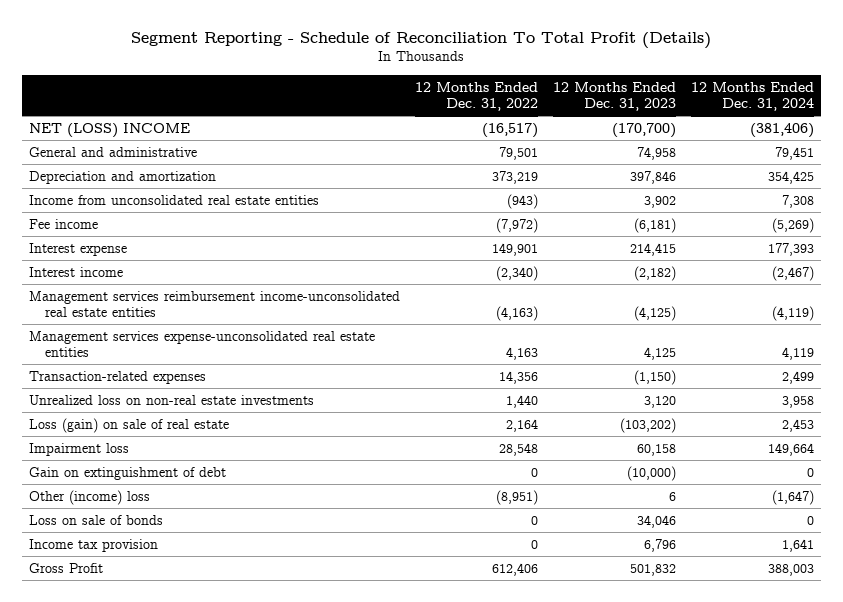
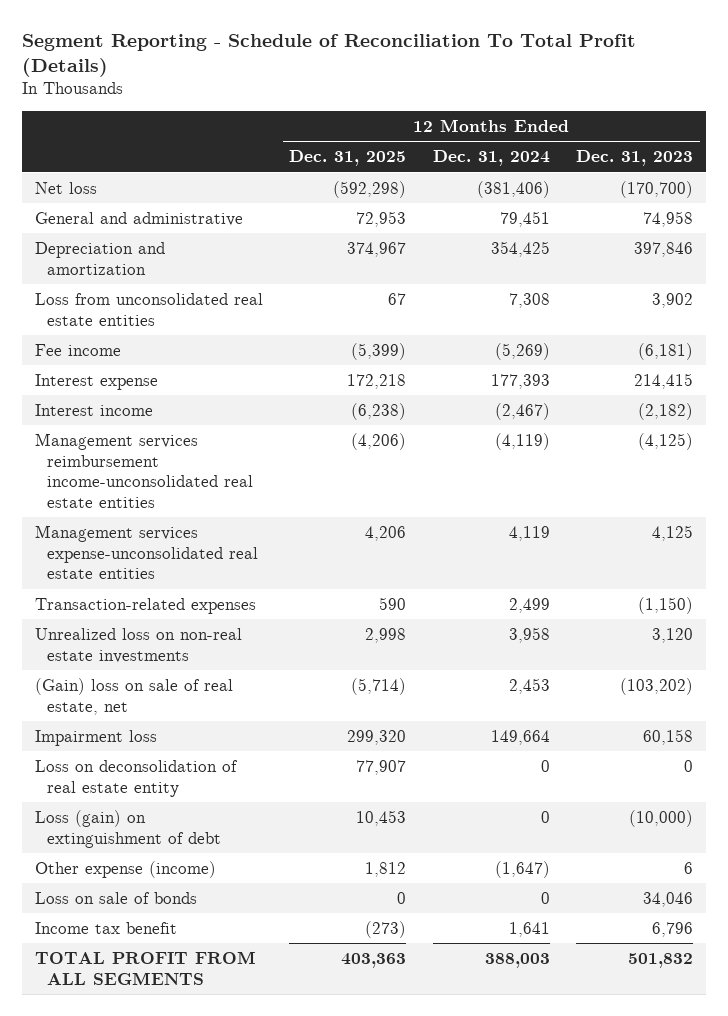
- | 12 Months Ended Dec. 31, 2022 | 12 Months Ended Dec. 31, 2023 | 12 Months Ended Dec. 31, 2024
+ | 12 Months Ended Dec. 31, 2025 | 12 Months Ended Dec. 31, 2024 | 12 Months Ended Dec. 31, 2023
- NET (LOSS) INCOME | (16,517) | (170,700) | (381,406)
+ Net loss | (592,298) | (381,406) | (170,700)
- Income from unconsolidated real estate entities | (943) | 3,902 | 7,308
+ Loss from unconsolidated real estate entities | 67 | 7,308 | 3,902
- Loss (gain) on sale of real estate | 2,164 | (103,202) | 2,453
+ (Gain) loss on sale of real estate, net | (5,714) | 2,453 | (103,202)
- Gain on extinguishment of debt | 0 | (10,000) | 0
- Other (income) loss | (8,951) | 6 | (1,647)
+ Loss on deconsolidation of real estate entity | 77,907 | 0 | 0
+ Loss (gain) on extinguishment of debt | 10,453 | 0 | (10,000)
+ Other expense (income) | 1,812 | (1,647) | 6
- Income tax provision | 0 | 6,796 | 1,641
- Gross Profit | 612,406 | 501,832 | 388,003
+ Income tax benefit | (273) | 1,641 | 6,796
+ TOTAL PROFIT FROM ALL SEGMENTS | 403,363 | 388,003 | 501,832

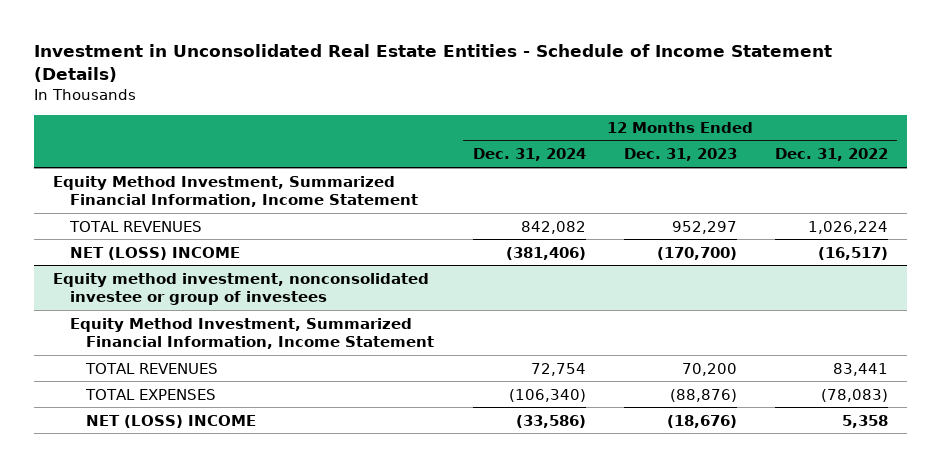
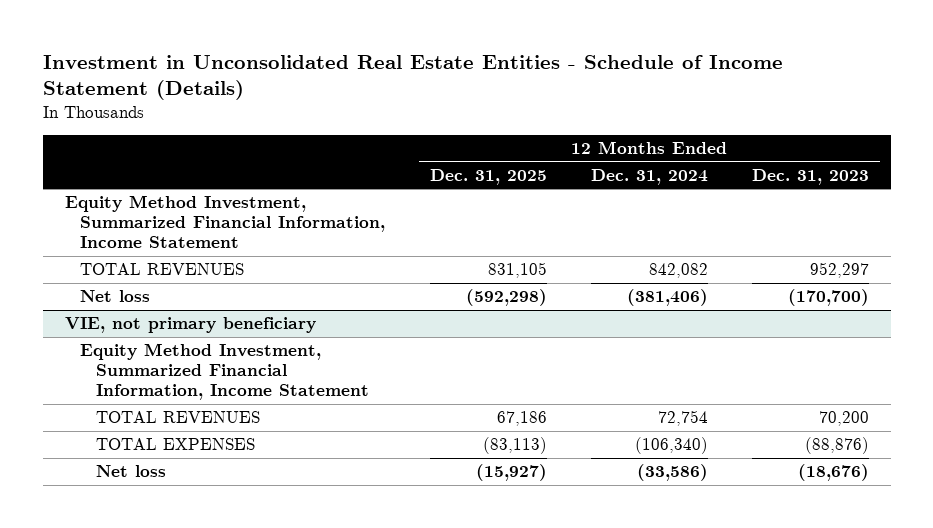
- | 12 Months Ended Dec. 31, 2024 | 12 Months Ended Dec. 31, 2023 | 12 Months Ended Dec. 31, 2022
+ | 12 Months Ended Dec. 31, 2025 | 12 Months Ended Dec. 31, 2024 | 12 Months Ended Dec. 31, 2023
- NET (LOSS) INCOME | (381,406) | (170,700) | (16,517)
- Equity method investment, nonconsolidated investee or group of investees
+ Net loss | (592,298) | (381,406) | (170,700)
+ VIE, not primary beneficiary
- NET (LOSS) INCOME | (33,586) | (18,676) | 5,358
+ Net loss | (15,927) | (33,586) | (18,676)

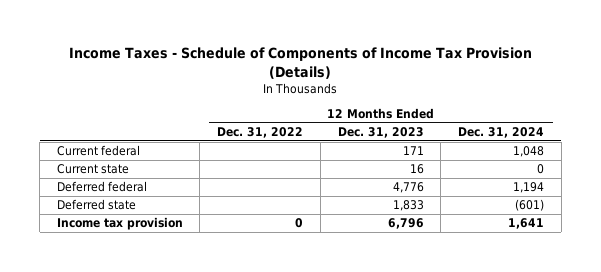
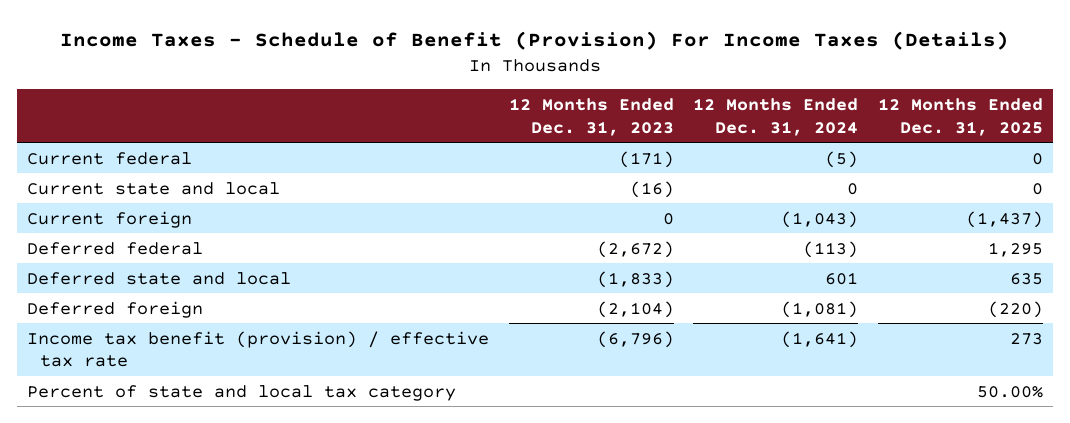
- Income Taxes - Schedule of Components of Income Tax Provision (Details)
+ Income Taxes - Schedule of Benefit (Provision) For Income Taxes (Details)
- | 12 Months Ended Dec. 31, 2022 | 12 Months Ended Dec. 31, 2023 | 12 Months Ended Dec. 31, 2024
+ | 12 Months Ended Dec. 31, 2023 | 12 Months Ended Dec. 31, 2024 | 12 Months Ended Dec. 31, 2025
- Current federal | | 171 | 1,048
- Current state | | 16 | 0
- Deferred federal | | 4,776 | 1,194
- Deferred state | | 1,833 | (601)
- Income tax provision | 0 | 6,796 | 1,641
+ Current federal | (171) | (5) | 0
+ Current state and local | (16) | 0 | 0
+ Current foreign | 0 | (1,043) | (1,437)
+ Deferred federal | (2,672) | (113) | 1,295
+ Deferred state and local | (1,833) | 601 | 635
+ Deferred foreign | (2,104) | (1,081) | (220)
+ Income tax benefit (provision) / effective tax rate | (6,796) | (1,641) | 273
+ Percent of state and local tax category | | | 50.00%

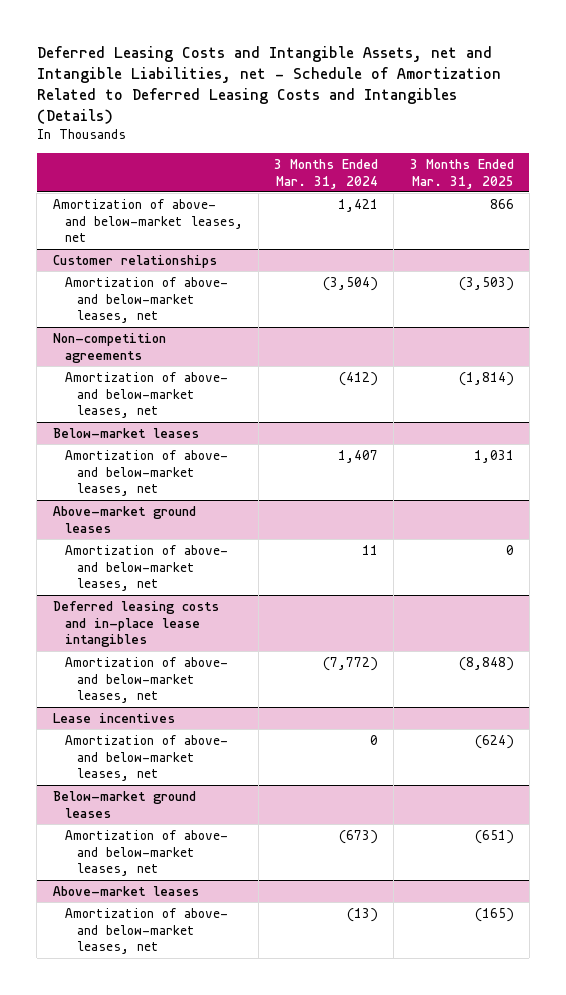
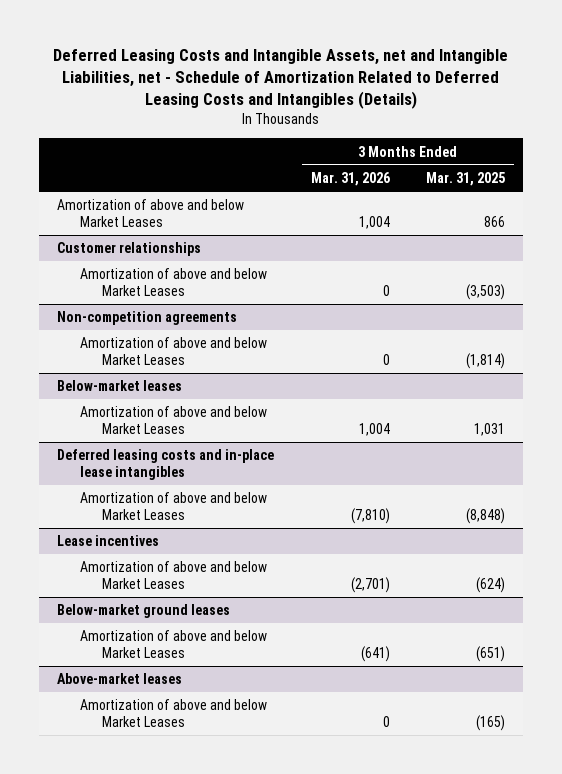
- | 3 Months Ended Mar. 31, 2024 | 3 Months Ended Mar. 31, 2025
+ | 3 Months Ended Mar. 31, 2026 | 3 Months Ended Mar. 31, 2025
- Amortization of above- and below-market leases, net | 1,421 | 866
+ Amortization of above and below Market Leases | 1,004 | 866
@ Customer relationships
- Amortization of above- and below-market leases, net | (3,504) | (3,503)
+ Amortization of above and below Market Leases | 0 | (3,503)
@ Non-competition agreements
- Amortization of above- and below-market leases, net | (412) | (1,814)
+ Amortization of above and below Market Leases | 0 | (1,814)
@ Below-market leases
- Amortization of above- and below-market leases, net | 1,407 | 1,031
- Above-market ground leases
- Amortization of above- and below-market leases, net | 11 | 0
@ Below-market leases
+ Amortization of above and below Market Leases | 1,004 | 1,031
@ Deferred leasing costs and in-place lease intangibles
- Amortization of above- and below-market leases, net | (7,772) | (8,848)
+ Amortization of above and below Market Leases | (7,810) | (8,848)
@ Lease incentives
- Amortization of above- and below-market leases, net | 0 | (624)
+ Amortization of above and below Market Leases | (2,701) | (624)
@ Below-market ground leases
- Amortization of above- and below-market leases, net | (673) | (651)
+ Amortization of above and below Market Leases | (641) | (651)
@ Above-market leases
- Amortization of above- and below-market leases, net | (13) | (165)
+ Amortization of above and below Market Leases | 0 | (165)

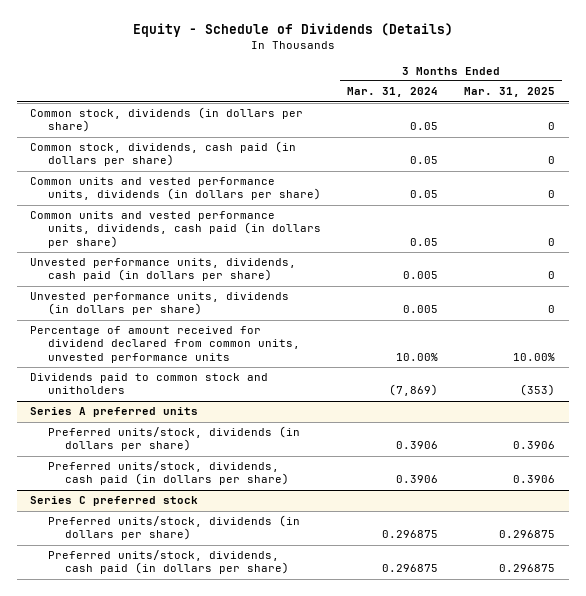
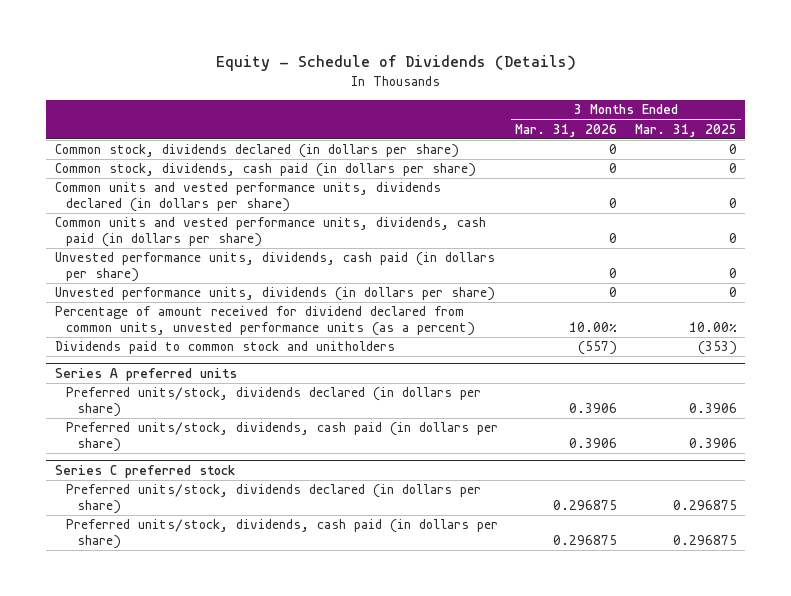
- | 3 Months Ended Mar. 31, 2024 | 3 Months Ended Mar. 31, 2025
+ | 3 Months Ended Mar. 31, 2026 | 3 Months Ended Mar. 31, 2025
- Common stock, dividends (in dollars per share) | 0.05 | 0
+ Common stock, dividends declared (in dollars per share) | 0 | 0
- Common units and vested performance units, dividends (in dollars per share) | 0.05 | 0
+ Common units and vested performance units, dividends declared (in dollars per share) | 0 | 0
- Percentage of amount received for dividend declared from common units, unvested performance units | 10.00% | 10.00%
+ Percentage of amount received for dividend declared from common units, unvested performance units (as a percent) | 10.00% | 10.00%
@ Series A preferred units
- Preferred units/stock, dividends (in dollars per share) | 0.3906 | 0.3906
+ Preferred units/stock, dividends declared (in dollars per share) | 0.3906 | 0.3906
@ Series C preferred stock
- Preferred units/stock, dividends (in dollars per share) | 0.296875 | 0.296875
+ Preferred units/stock, dividends declared (in dollars per share) | 0.296875 | 0.296875

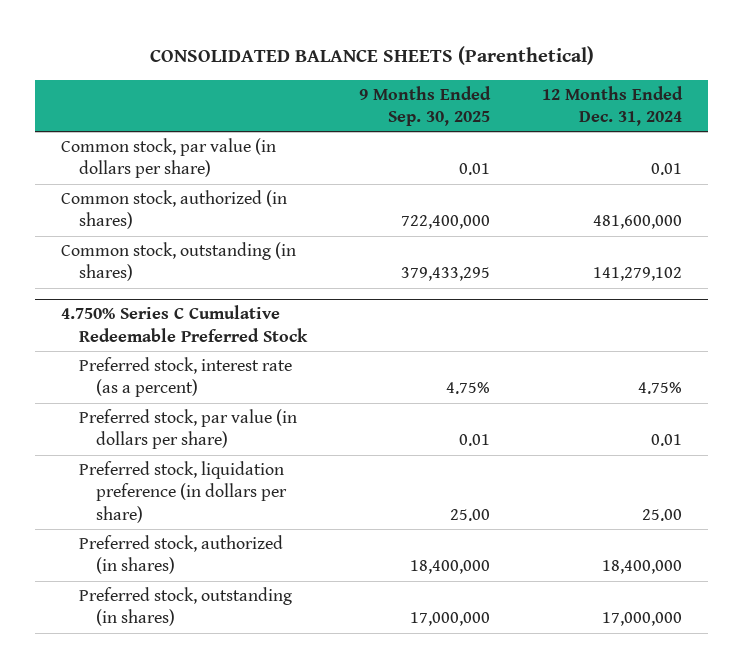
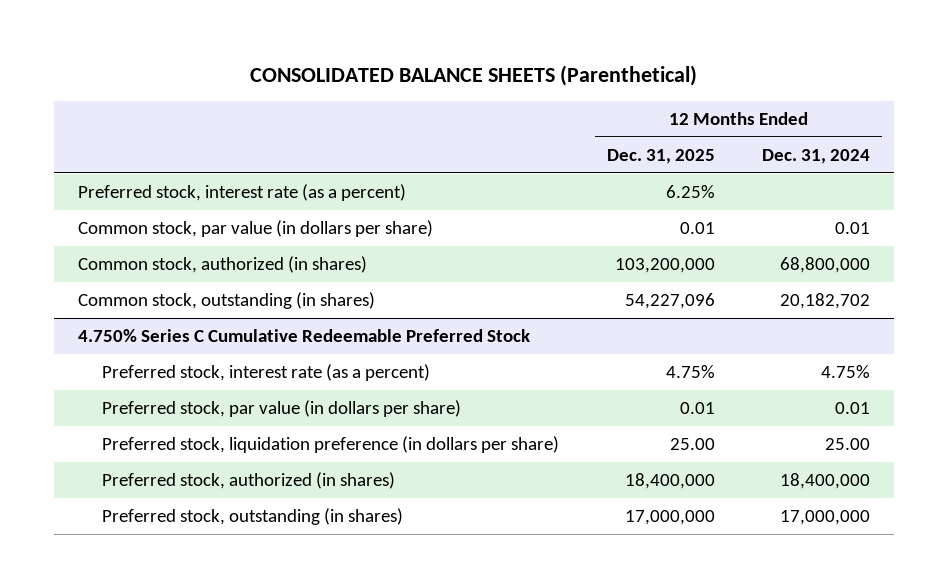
- | 9 Months Ended Sep. 30, 2025 | 12 Months Ended Dec. 31, 2024
+ | 12 Months Ended Dec. 31, 2025 | 12 Months Ended Dec. 31, 2024
+ Preferred stock, interest rate (as a percent) | 6.25% |
- Common stock, authorized (in shares) | 722,400,000 | 481,600,000
- Common stock, outstanding (in shares) | 379,433,295 | 141,279,102
+ Common stock, authorized (in shares) | 103,200,000 | 68,800,000
+ Common stock, outstanding (in shares) | 54,227,096 | 20,182,702

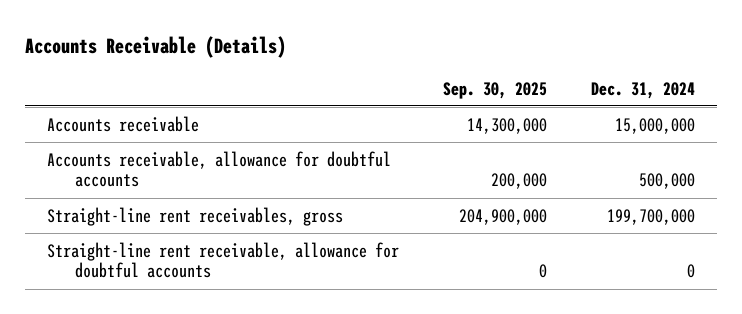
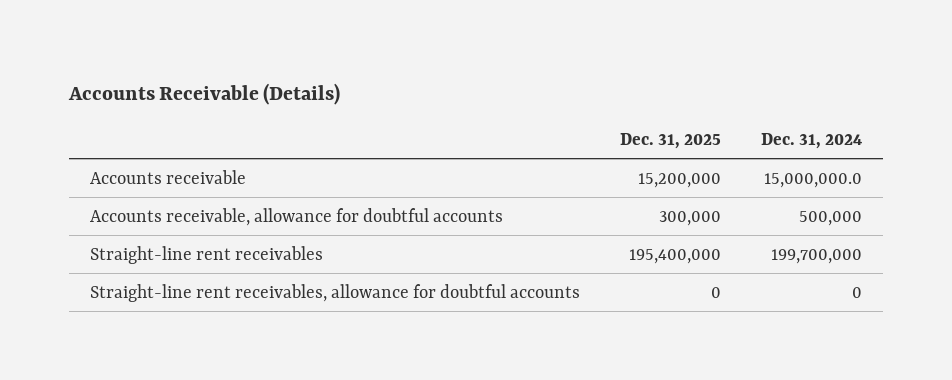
- | Sep. 30, 2025 | Dec. 31, 2024
+ | Dec. 31, 2025 | Dec. 31, 2024
- Accounts receivable | 14,300,000 | 15,000,000
+ Accounts receivable | 15,200,000 | 15,000,000.0
- Straight-line rent receivables, gross | 204,900,000 | 199,700,000
- Straight-line rent receivable, allowance for doubtful accounts | 0 | 0
+ Straight-line rent receivables | 195,400,000 | 199,700,000
+ Straight-line rent receivables, allowance for doubtful accounts | 0 | 0

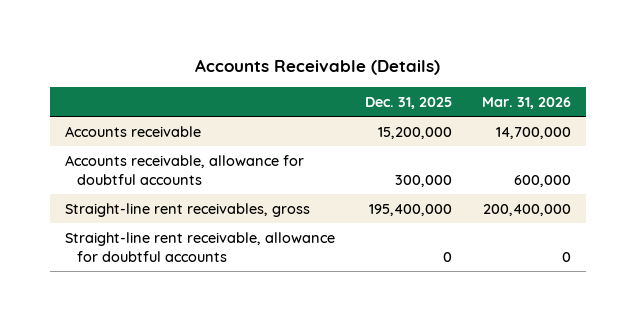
- | Dec. 31, 2025 | Dec. 31, 2024
+ | Dec. 31, 2025 | Mar. 31, 2026
- Straight-line rent receivables | 195,400,000 | 199,700,000
- Straight-line rent receivables, allowance for doubtful accounts | 0 | 0
+ Straight-line rent receivables, gross | 195,400,000 | 200,400,000
+ Straight-line rent receivable, allowance for doubtful accounts | 0 | 0

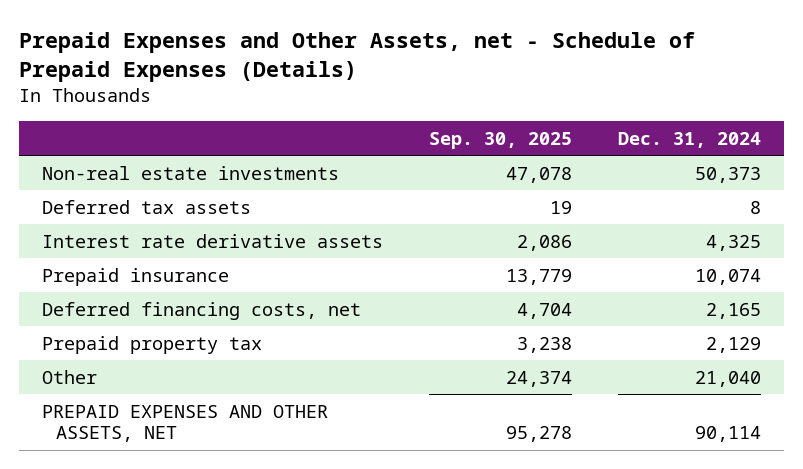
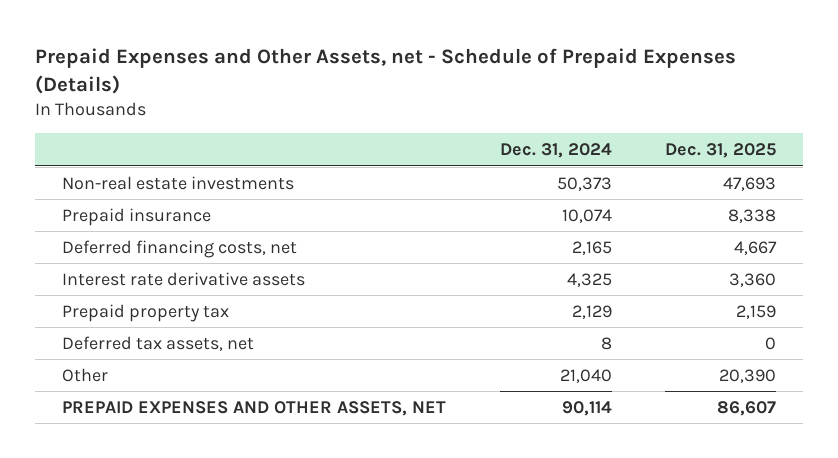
- | Sep. 30, 2025 | Dec. 31, 2024
+ | Dec. 31, 2024 | Dec. 31, 2025
- Deferred tax assets | 19 | 8
moved down: Interest rate derivative assets | 4,325 | 3,360
+ Deferred tax assets, net | 8 | 0

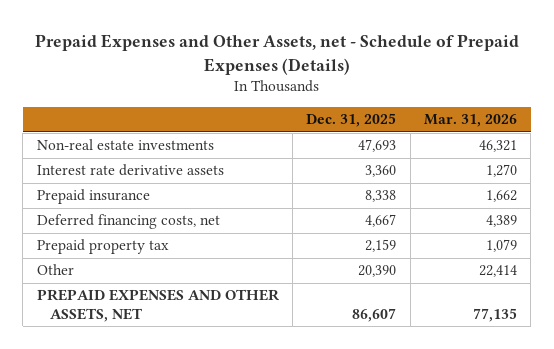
- | Dec. 31, 2024 | Dec. 31, 2025
+ | Dec. 31, 2025 | Mar. 31, 2026
moved up: Interest rate derivative assets | 3,360 | 1,270
- Deferred tax assets, net | 8 | 0

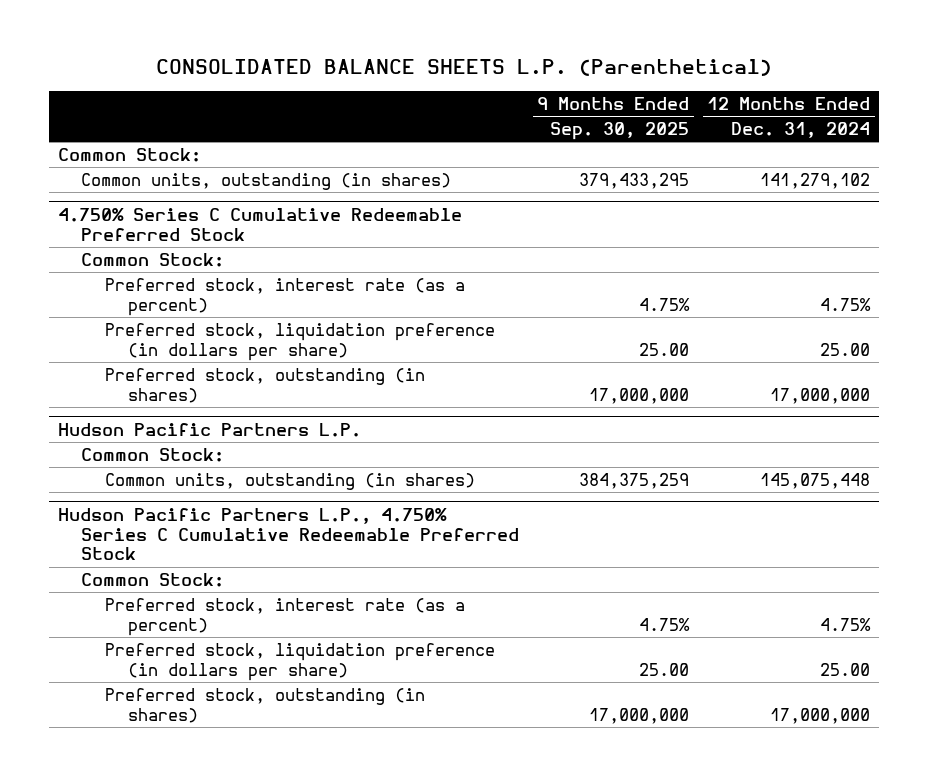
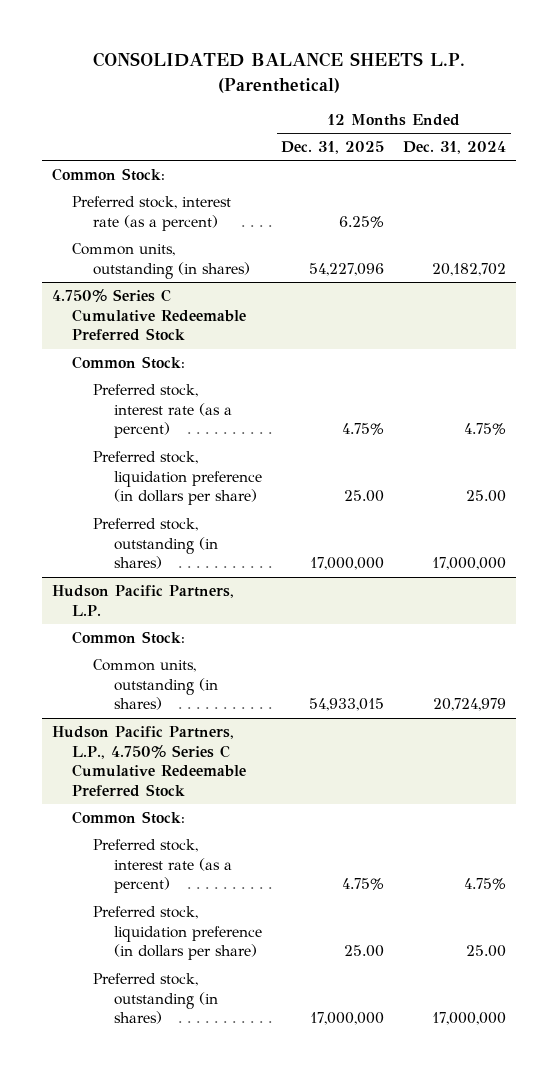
- | 9 Months Ended Sep. 30, 2025 | 12 Months Ended Dec. 31, 2024
+ | 12 Months Ended Dec. 31, 2025 | 12 Months Ended Dec. 31, 2024
- Common units, outstanding (in shares) | 379,433,295 | 141,279,102
+ Preferred stock, interest rate (as a percent) | 6.25% |
+ Common units, outstanding (in shares) | 54,227,096 | 20,182,702
- Hudson Pacific Partners L.P.
+ Hudson Pacific Partners, L.P.
- Common units, outstanding (in shares) | 384,375,259 | 145,075,448
- Hudson Pacific Partners L.P., 4.750% Series C Cumulative Redeemable Preferred Stock
+ Common units, outstanding (in shares) | 54,933,015 | 20,724,979
+ Hudson Pacific Partners, L.P., 4.750% Series C Cumulative Redeemable Preferred Stock

